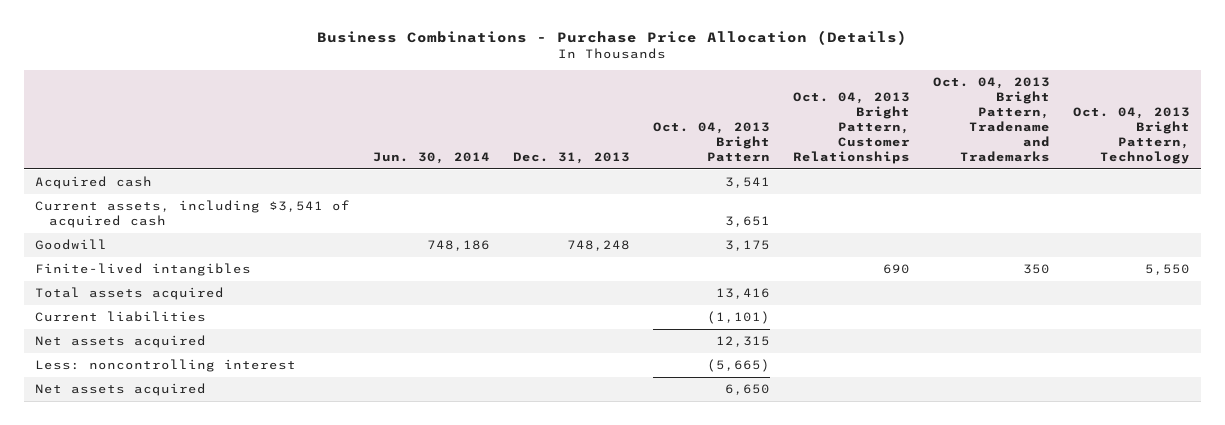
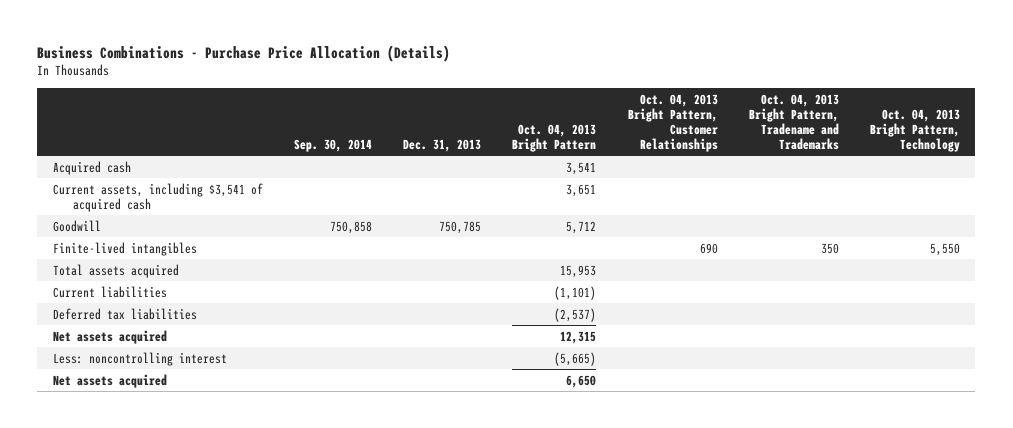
- | Jun. 30, 2014 | Dec. 31, 2013 | Oct. 04, 2013 Bright Pattern | Oct. 04, 2013 Bright Pattern, Customer Relationships | Oct. 04, 2013 Bright Pattern, Tradename and Trademarks | Oct. 04, 2013 Bright Pattern, Technology
+ | Sep. 30, 2014 | Dec. 31, 2013 | Oct. 04, 2013 Bright Pattern | Oct. 04, 2013 Bright Pattern, Customer Relationships | Oct. 04, 2013 Bright Pattern, Tradename and Trademarks | Oct. 04, 2013 Bright Pattern, Technology
- Goodwill | 748,186 | 748,248 | 3,175 | | |
+ Goodwill | 750,858 | 750,785 | 5,712 | | |
- Total assets acquired | | | 13,416 | | |
+ Total assets acquired | | | 15,953 | | |
+ Deferred tax liabilities | | | (2,537) | | |

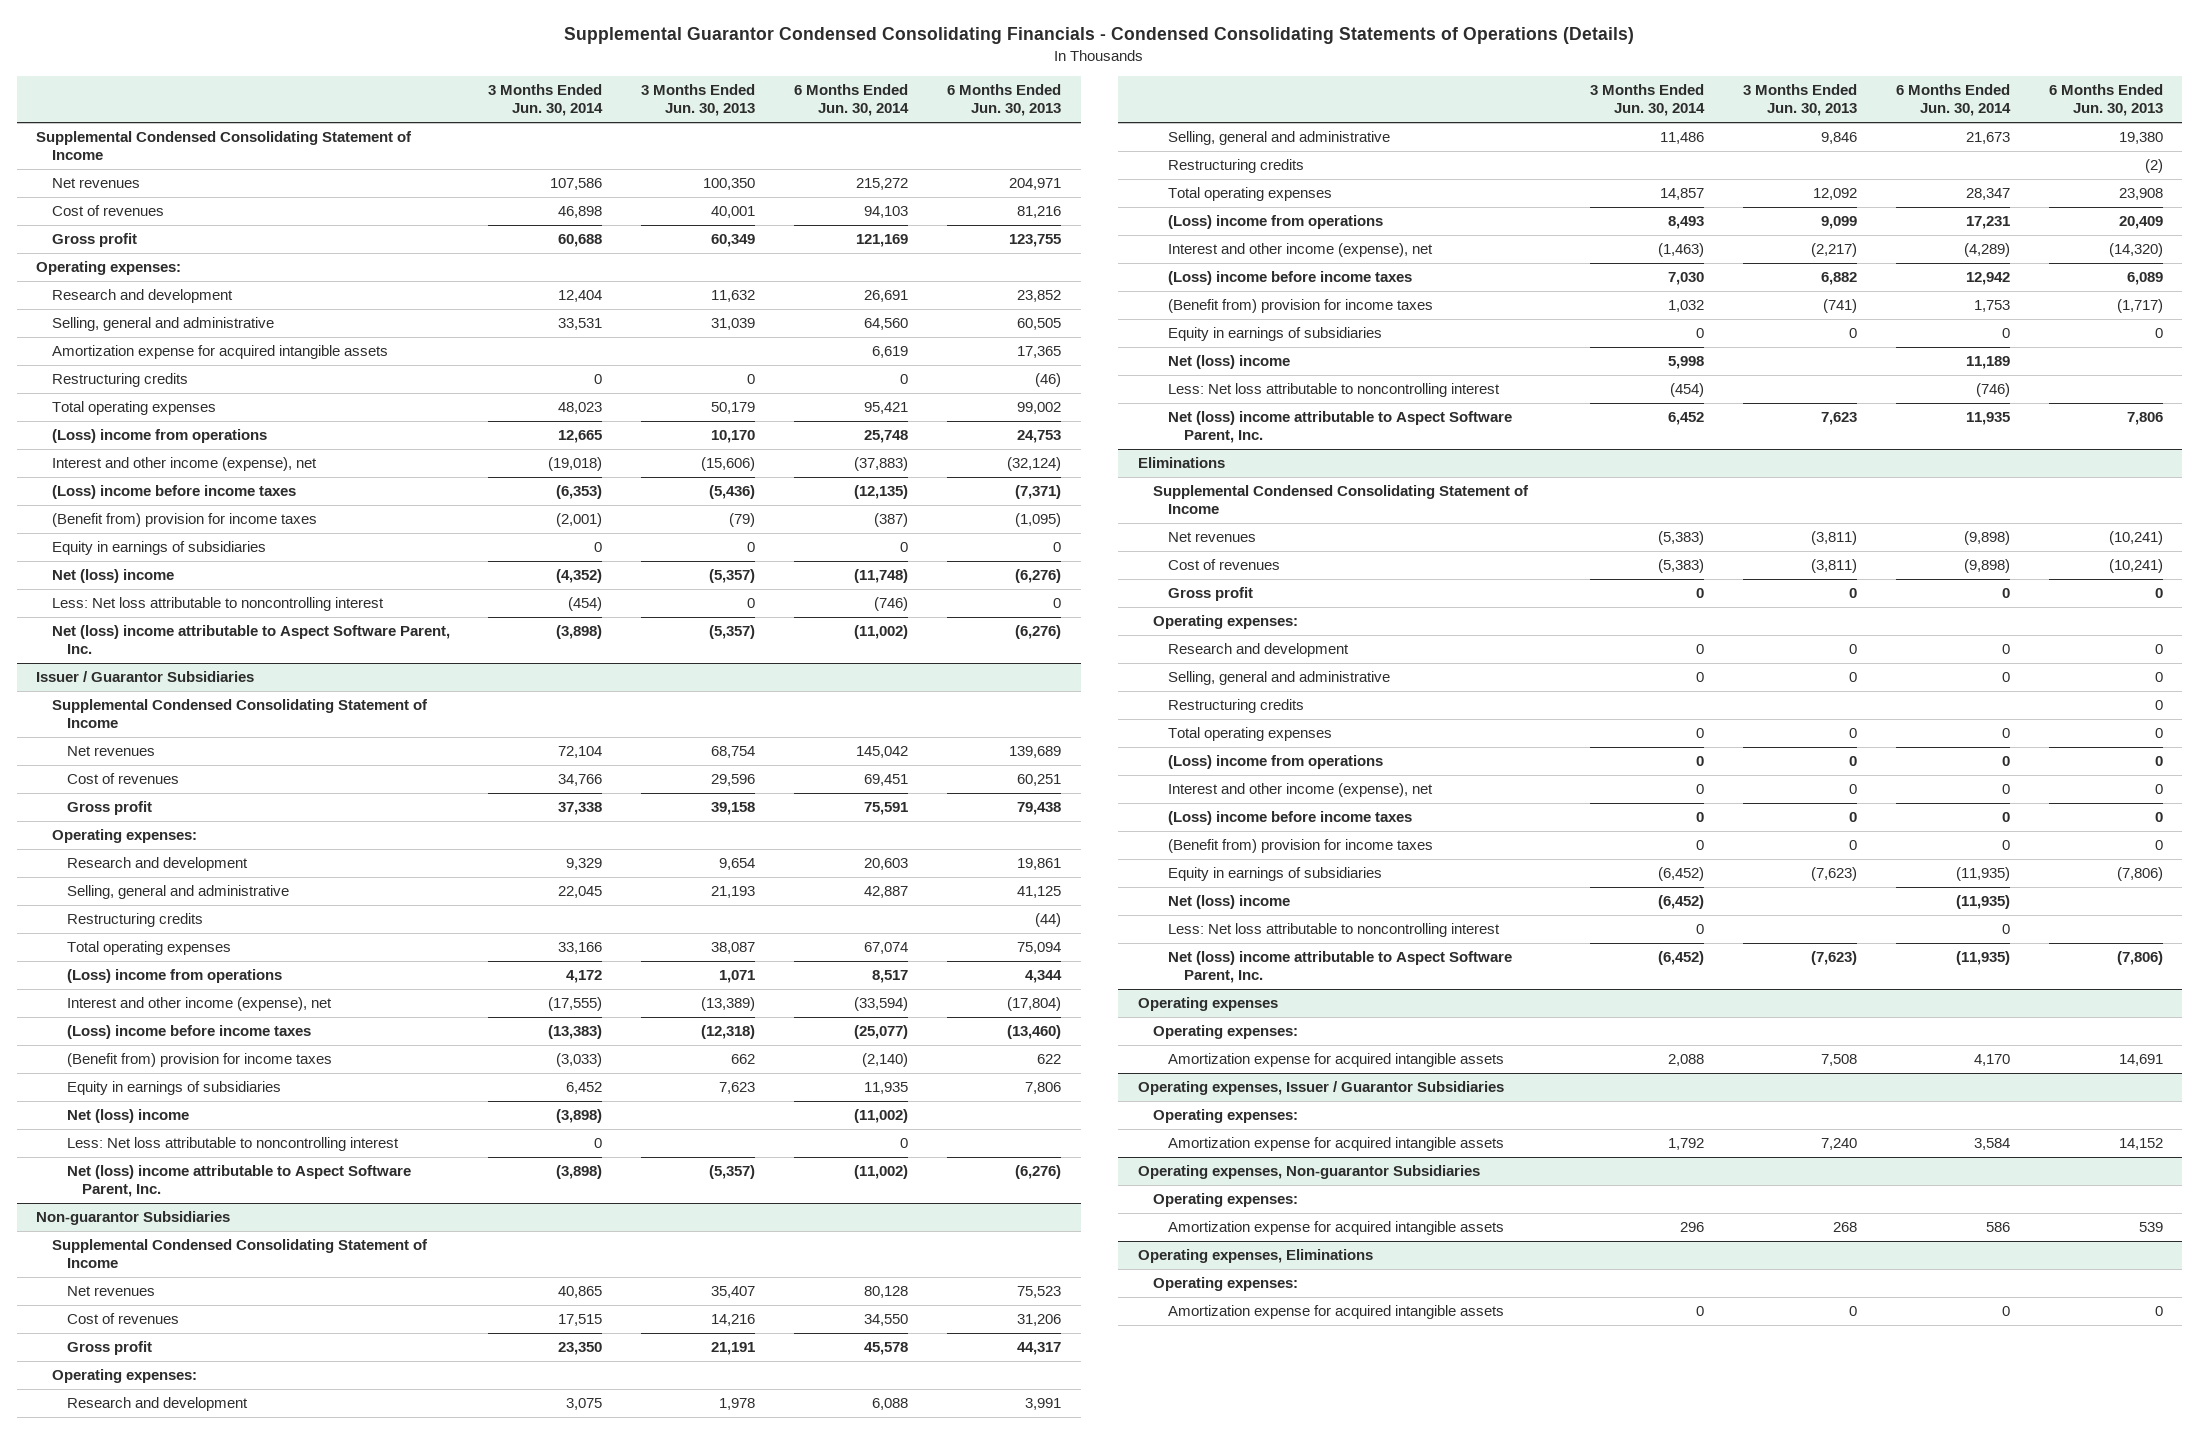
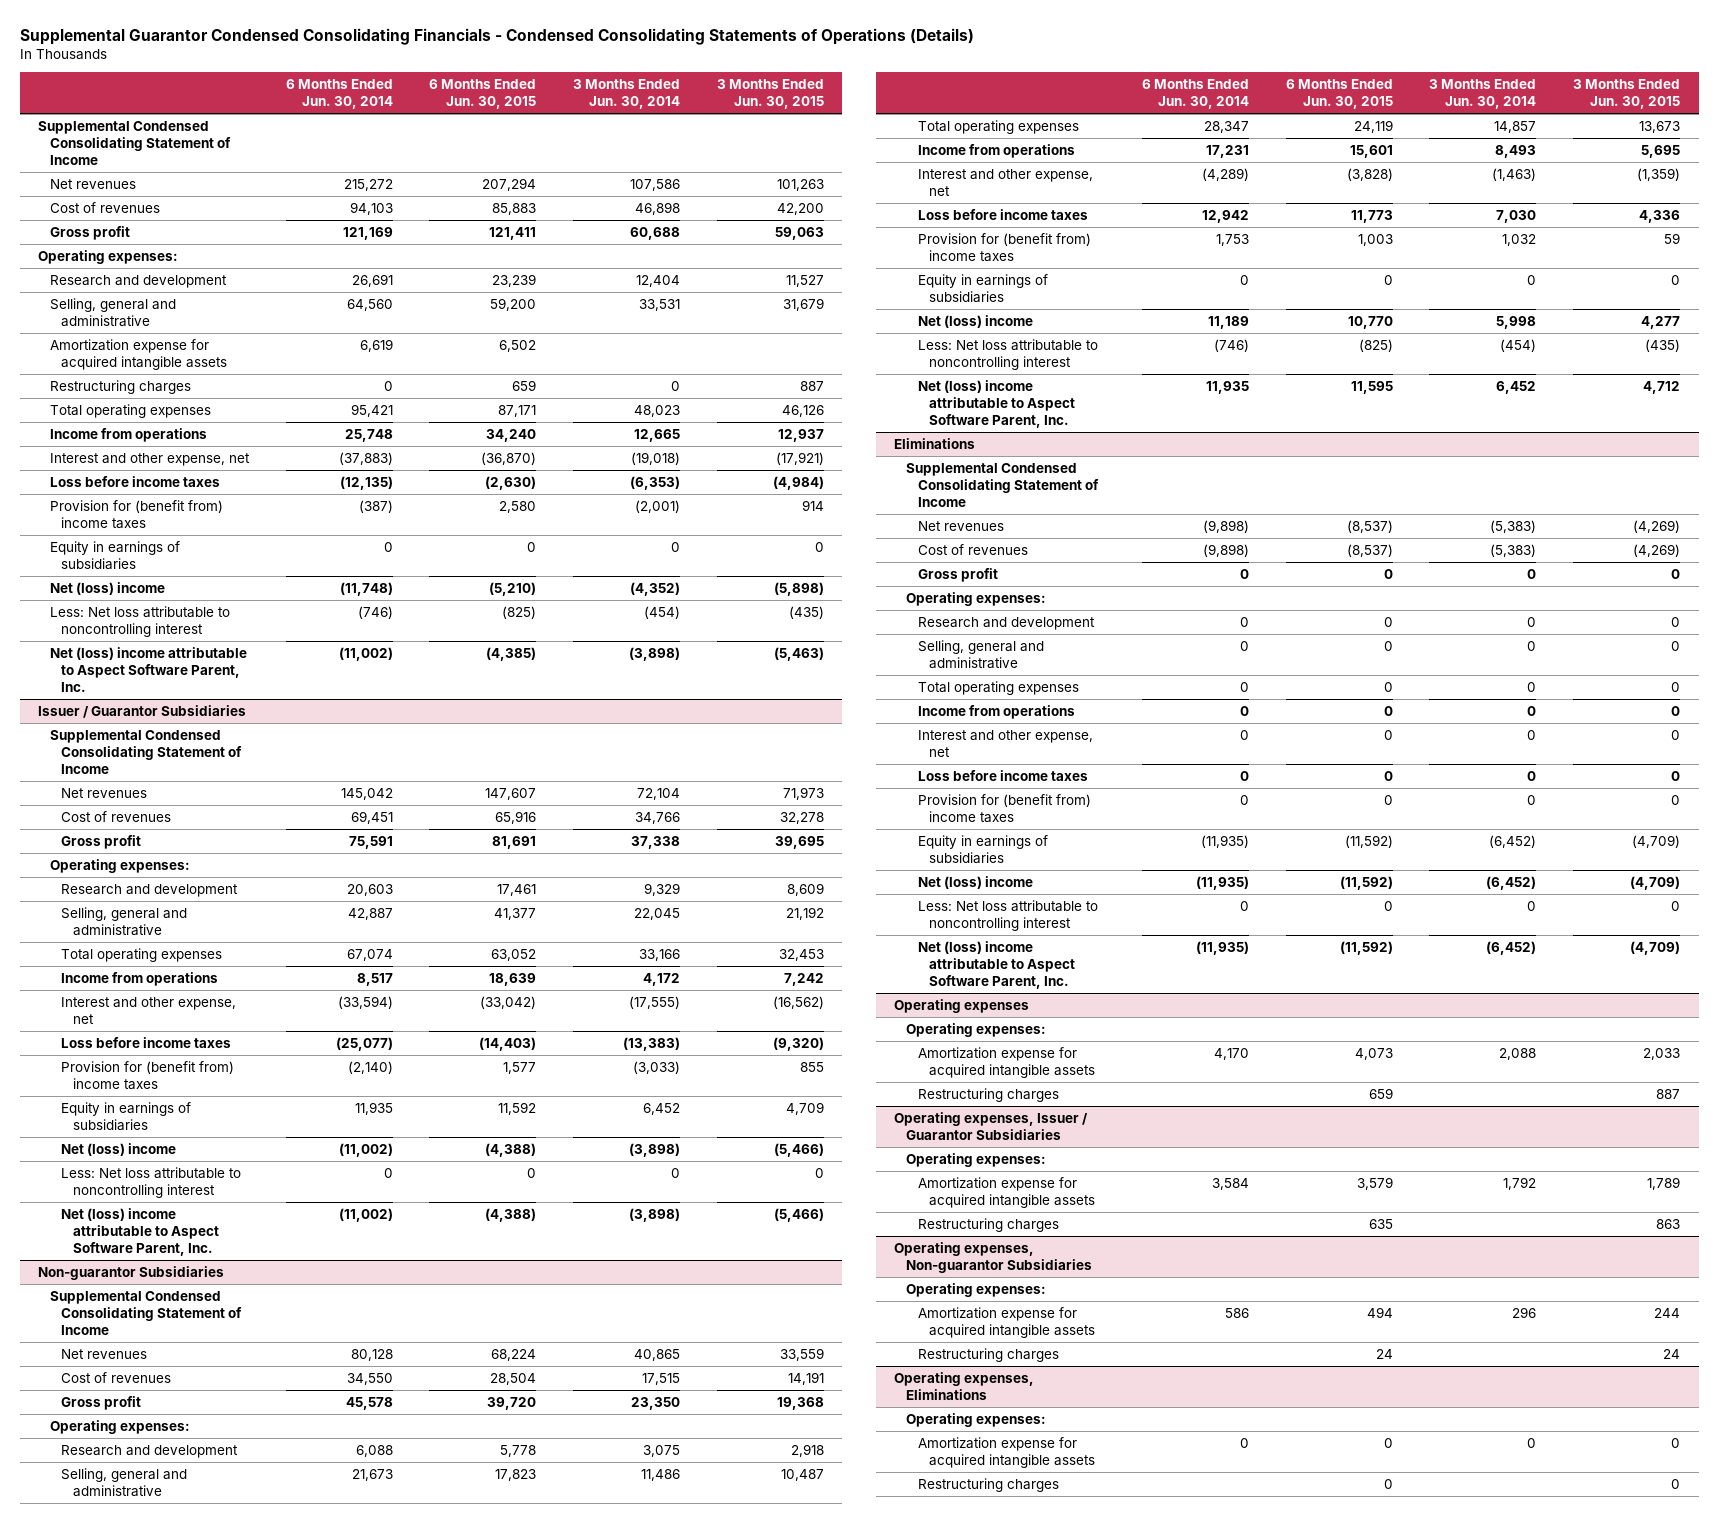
- | 3 Months Ended Jun. 30, 2014 | 3 Months Ended Jun. 30, 2013 | 6 Months Ended Jun. 30, 2014 | 6 Months Ended Jun. 30, 2013
+ | 6 Months Ended Jun. 30, 2014 | 6 Months Ended Jun. 30, 2015 | 3 Months Ended Jun. 30, 2014 | 3 Months Ended Jun. 30, 2015
- Restructuring credits | 0 | 0 | 0 | (46)
+ Restructuring charges | 0 | 659 | 0 | 887
- (Loss) income from operations | 12,665 | 10,170 | 25,748 | 24,753
- Interest and other income (expense), net | (19,018) | (15,606) | (37,883) | (32,124)
- (Loss) income before income taxes | (6,353) | (5,436) | (12,135) | (7,371)
- (Benefit from) provision for income taxes | (2,001) | (79) | (387) | (1,095)
+ Income from operations | 25,748 | 34,240 | 12,665 | 12,937
+ Interest and other expense, net | (37,883) | (36,870) | (19,018) | (17,921)
+ Loss before income taxes | (12,135) | (2,630) | (6,353) | (4,984)
+ Provision for (benefit from) income taxes | (387) | 2,580 | (2,001) | 914
@ Issuer / Guarantor Subsidiaries
- Restructuring credits | | | | (44)
- (Loss) income from operations | 4,172 | 1,071 | 8,517 | 4,344
- Interest and other income (expense), net | (17,555) | (13,389) | (33,594) | (17,804)
- (Loss) income before income taxes | (13,383) | (12,318) | (25,077) | (13,460)
- (Benefit from) provision for income taxes | (3,033) | 662 | (2,140) | 622
+ Income from operations | 8,517 | 18,639 | 4,172 | 7,242
+ Interest and other expense, net | (33,594) | (33,042) | (17,555) | (16,562)
+ Loss before income taxes | (25,077) | (14,403) | (13,383) | (9,320)
+ Provision for (benefit from) income taxes | (2,140) | 1,577 | (3,033) | 855
@ Non-guarantor Subsidiaries
- Restructuring credits | | | | (2)
- (Loss) income from operations | 8,493 | 9,099 | 17,231 | 20,409
- Interest and other income (expense), net | (1,463) | (2,217) | (4,289) | (14,320)
- (Loss) income before income taxes | 7,030 | 6,882 | 12,942 | 6,089
- (Benefit from) provision for income taxes | 1,032 | (741) | 1,753 | (1,717)
+ Income from operations | 17,231 | 15,601 | 8,493 | 5,695
+ Interest and other expense, net | (4,289) | (3,828) | (1,463) | (1,359)
+ Loss before income taxes | 12,942 | 11,773 | 7,030 | 4,336
+ Provision for (benefit from) income taxes | 1,753 | 1,003 | 1,032 | 59
@ Eliminations
- Restructuring credits | | | | 0
- (Loss) income from operations | 0 | 0 | 0 | 0
- Interest and other income (expense), net | 0 | 0 | 0 | 0
- (Loss) income before income taxes | 0 | 0 | 0 | 0
- (Benefit from) provision for income taxes | 0 | 0 | 0 | 0
+ Income from operations | 0 | 0 | 0 | 0
+ Interest and other expense, net | 0 | 0 | 0 | 0
+ Loss before income taxes | 0 | 0 | 0 | 0
+ Provision for (benefit from) income taxes | 0 | 0 | 0 | 0
@ Operating expenses
+ Restructuring charges | | 659 | | 887
@ Operating expenses, Issuer / Guarantor Subsidiaries
+ Restructuring charges | | 635 | | 863
@ Operating expenses, Non-guarantor Subsidiaries
+ Restructuring charges | | 24 | | 24
@ Operating expenses, Eliminations
+ Restructuring charges | | 0 | | 0

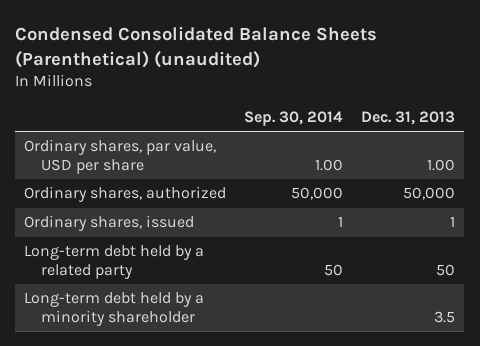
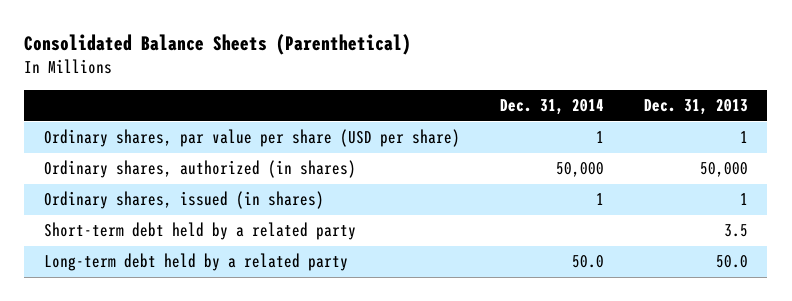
- Condensed Consolidated Balance Sheets (Parenthetical) (unaudited)
+ Consolidated Balance Sheets (Parenthetical)
- | Sep. 30, 2014 | Dec. 31, 2013
+ | Dec. 31, 2014 | Dec. 31, 2013
- Ordinary shares, par value, USD per share | 1.00 | 1.00
- Ordinary shares, authorized | 50,000 | 50,000
- Ordinary shares, issued | 1 | 1
- Long-term debt held by a related party | 50 | 50
- Long-term debt held by a minority shareholder | | 3.5
+ Ordinary shares, par value per share (USD per share) | 1 | 1
+ Ordinary shares, authorized (in shares) | 50,000 | 50,000
+ Ordinary shares, issued (in shares) | 1 | 1
+ Short-term debt held by a related party | | 3.5
+ Long-term debt held by a related party | 50.0 | 50.0

